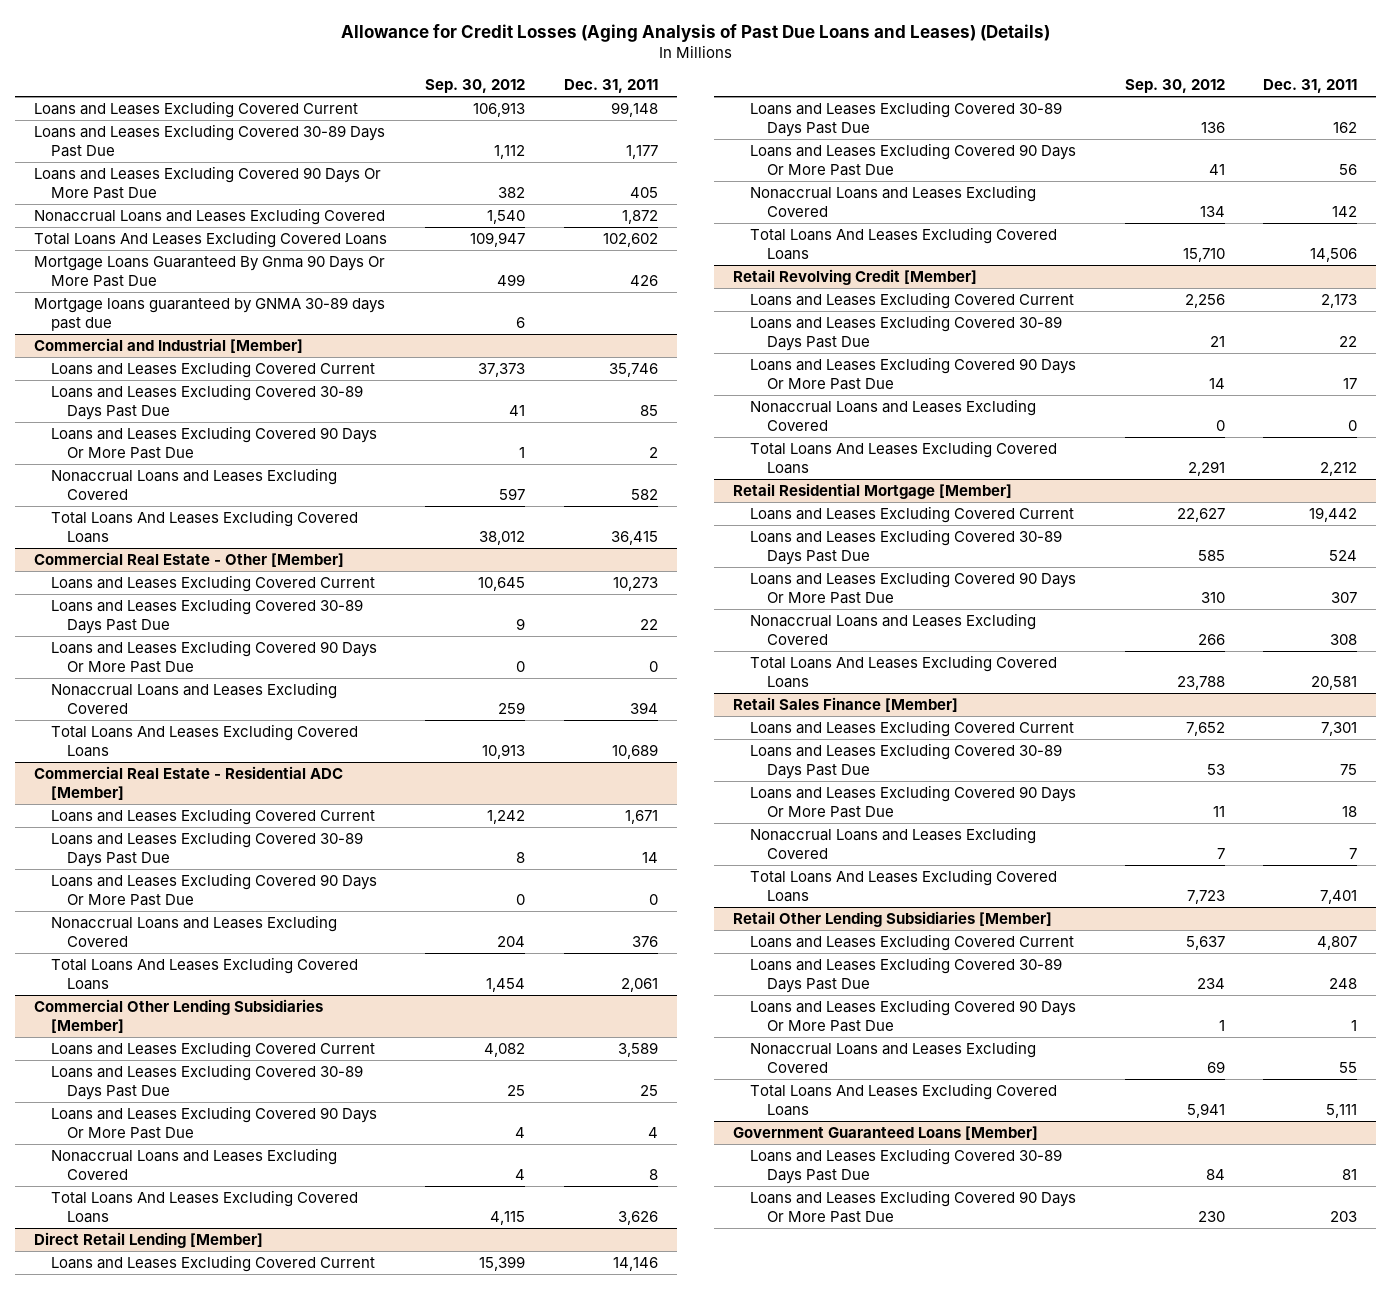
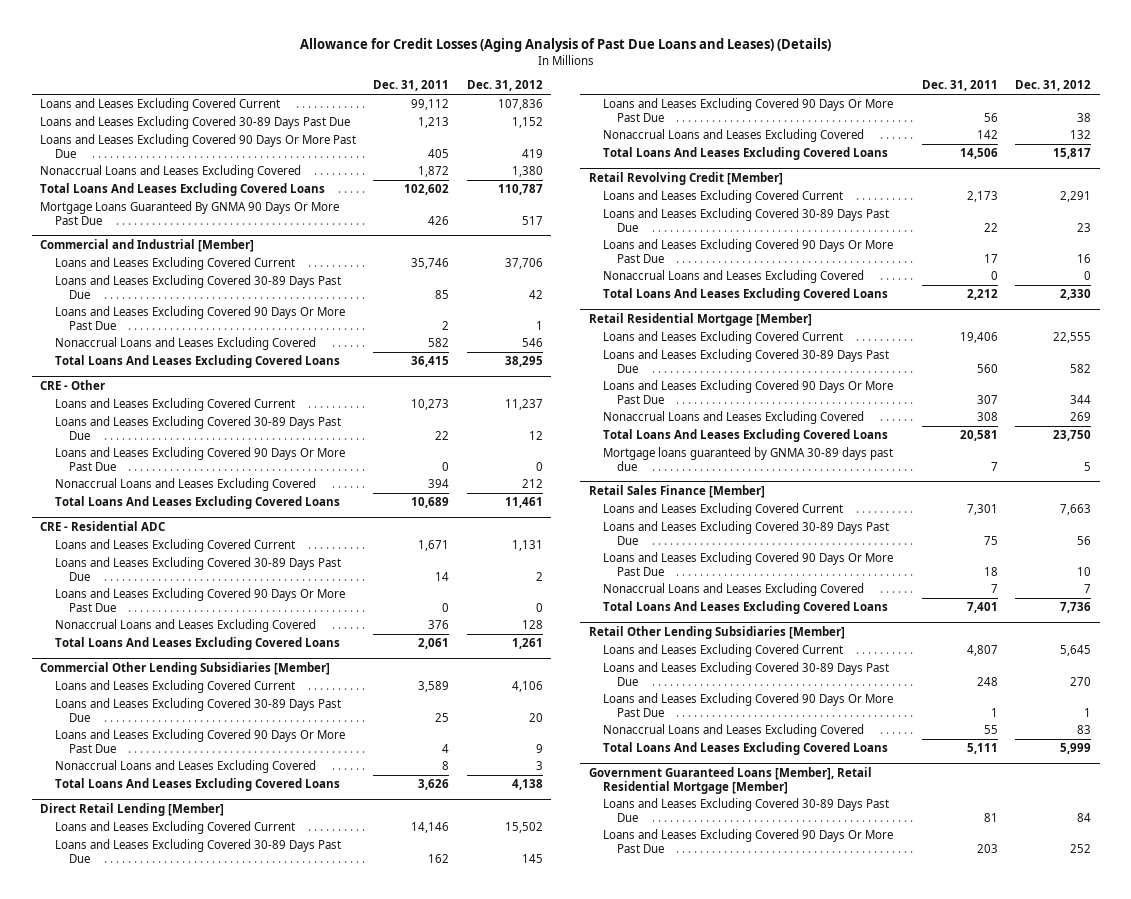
- | Sep. 30, 2012 | Dec. 31, 2011
+ | Dec. 31, 2011 | Dec. 31, 2012
- Loans and Leases Excluding Covered Current | 106,913 | 99,148
- Loans and Leases Excluding Covered 30-89 Days Past Due | 1,112 | 1,177
+ Loans and Leases Excluding Covered Current | 99,112 | 107,836
+ Loans and Leases Excluding Covered 30-89 Days Past Due | 1,213 | 1,152
- Mortgage Loans Guaranteed By Gnma 90 Days Or More Past Due | 499 | 426
- Mortgage loans guaranteed by GNMA 30-89 days past due | 6 |
+ Mortgage Loans Guaranteed By GNMA 90 Days Or More Past Due | 426 | 517
- Commercial Real Estate - Other [Member]
+ CRE - Other
- Commercial Real Estate - Residential ADC [Member]
+ CRE - Residential ADC
@ Retail Residential Mortgage [Member]
- Loans and Leases Excluding Covered Current | 22,627 | 19,442
- Loans and Leases Excluding Covered 30-89 Days Past Due | 585 | 524
+ Loans and Leases Excluding Covered Current | 19,406 | 22,555
+ Loans and Leases Excluding Covered 30-89 Days Past Due | 560 | 582
+ Mortgage loans guaranteed by GNMA 30-89 days past due | 7 | 5
- Government Guaranteed Loans [Member]
+ Government Guaranteed Loans [Member], Retail Residential Mortgage [Member]

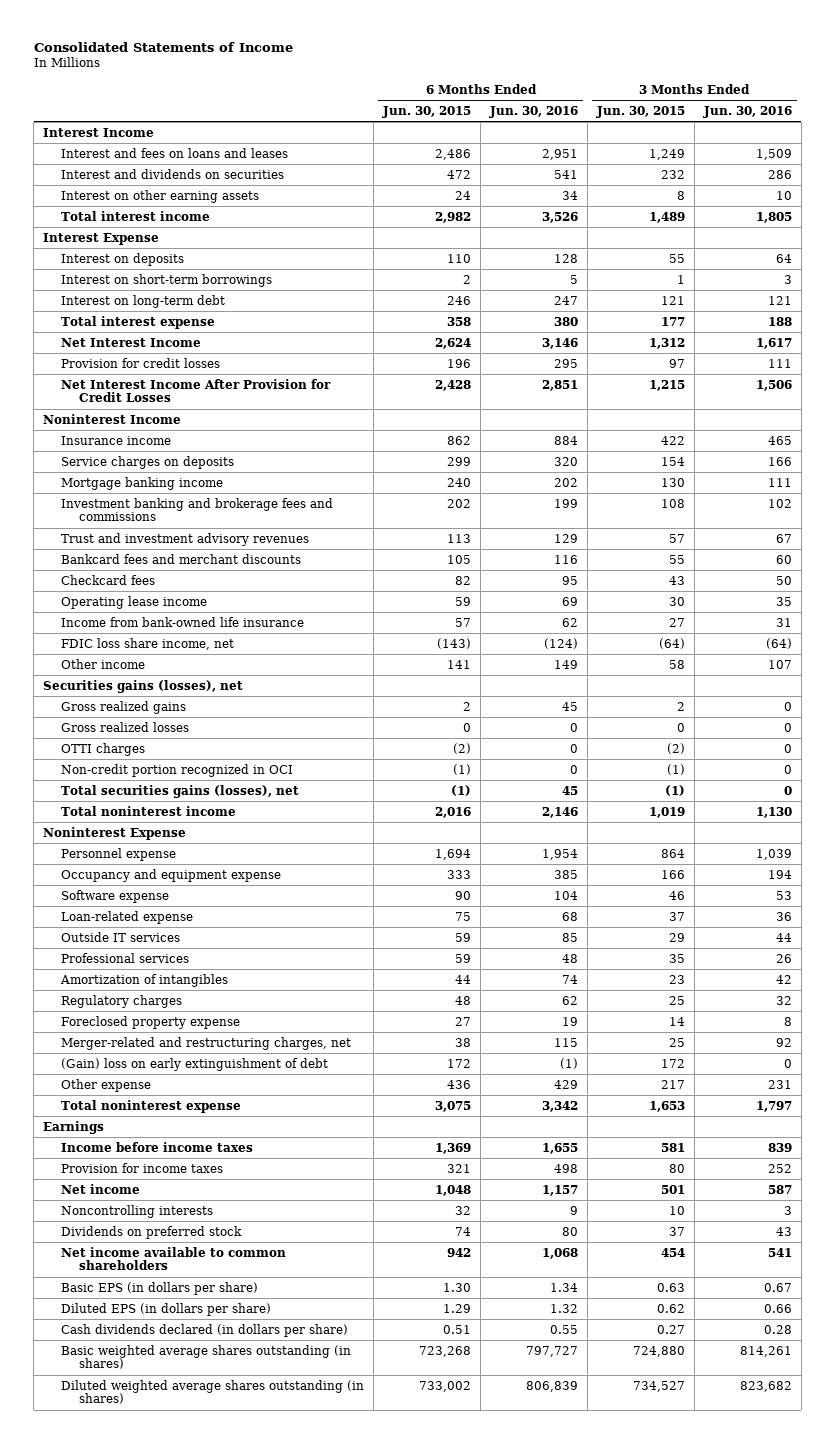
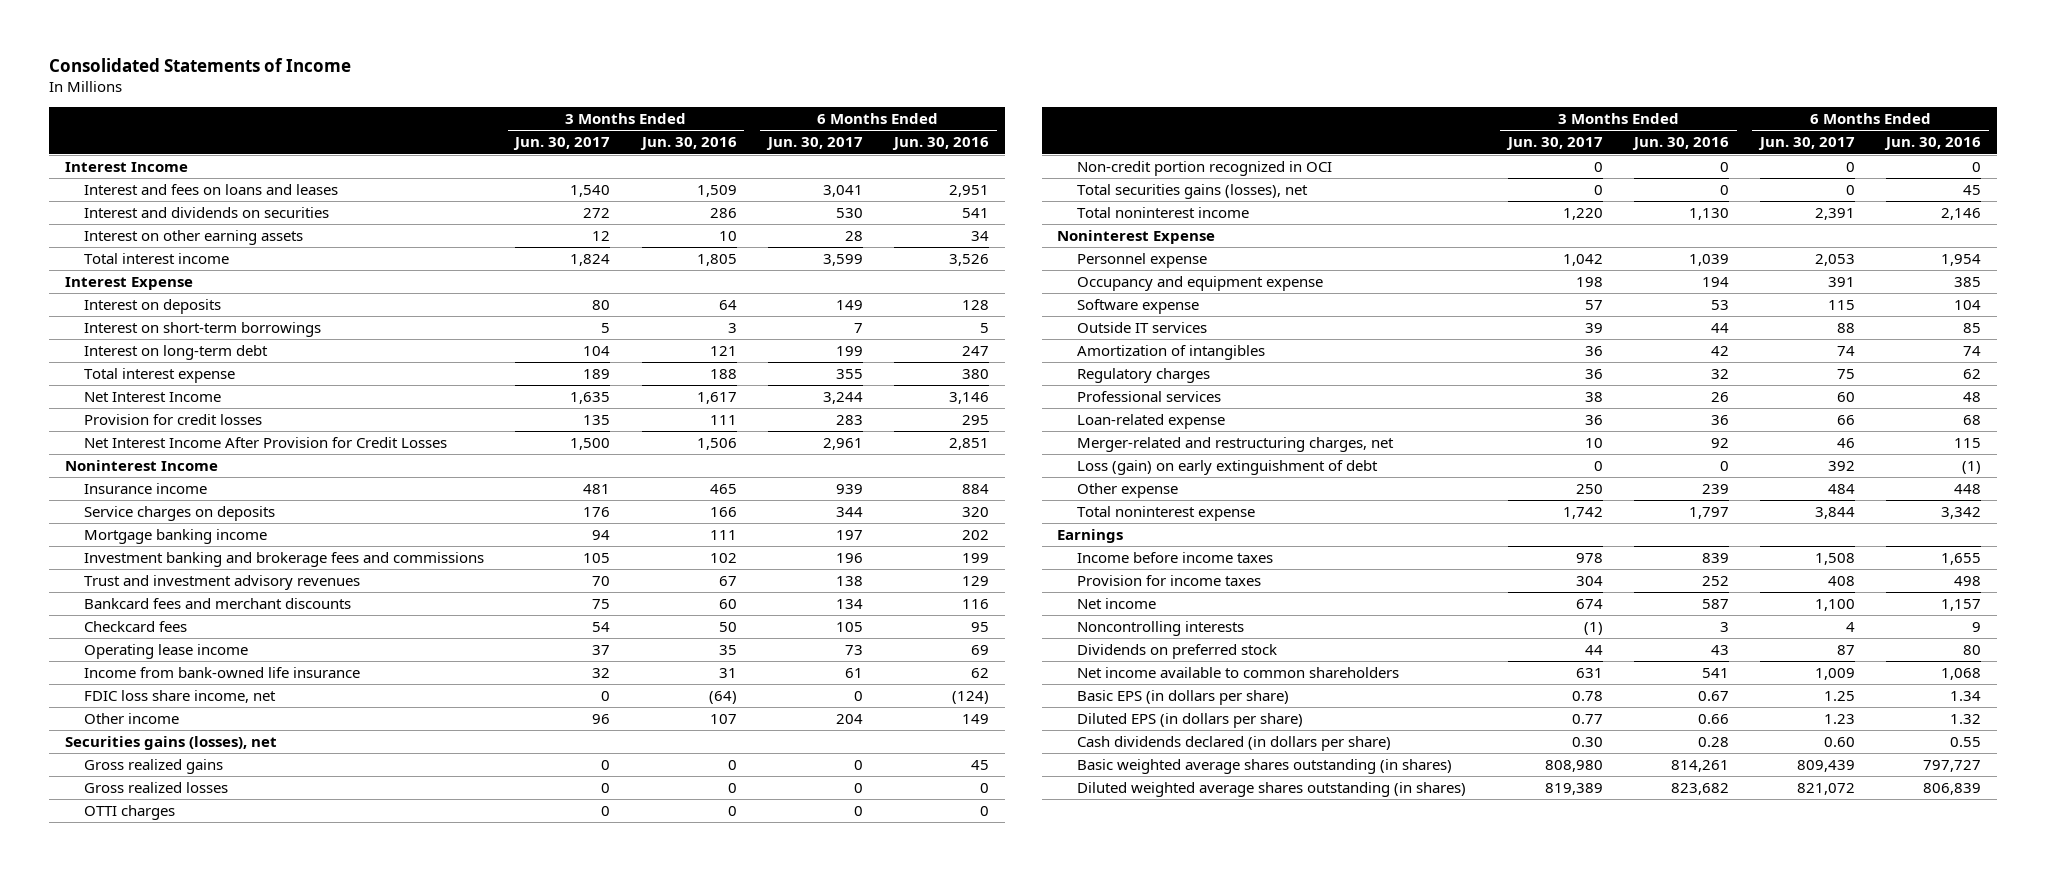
- | 6 Months Ended Jun. 30, 2015 | 6 Months Ended Jun. 30, 2016 | 3 Months Ended Jun. 30, 2015 | 3 Months Ended Jun. 30, 2016
+ | 3 Months Ended Jun. 30, 2017 | 3 Months Ended Jun. 30, 2016 | 6 Months Ended Jun. 30, 2017 | 6 Months Ended Jun. 30, 2016
- Foreclosed property expense | 27 | 19 | 14 | 8
moved down: Professional services | 38 | 26 | 60 | 48
moved down: Loan-related expense | 36 | 36 | 66 | 68
- (Gain) loss on early extinguishment of debt | 172 | (1) | 172 | 0
- Other expense | 436 | 429 | 217 | 231
+ Loss (gain) on early extinguishment of debt | 0 | 0 | 392 | (1)
+ Other expense | 250 | 239 | 484 | 448

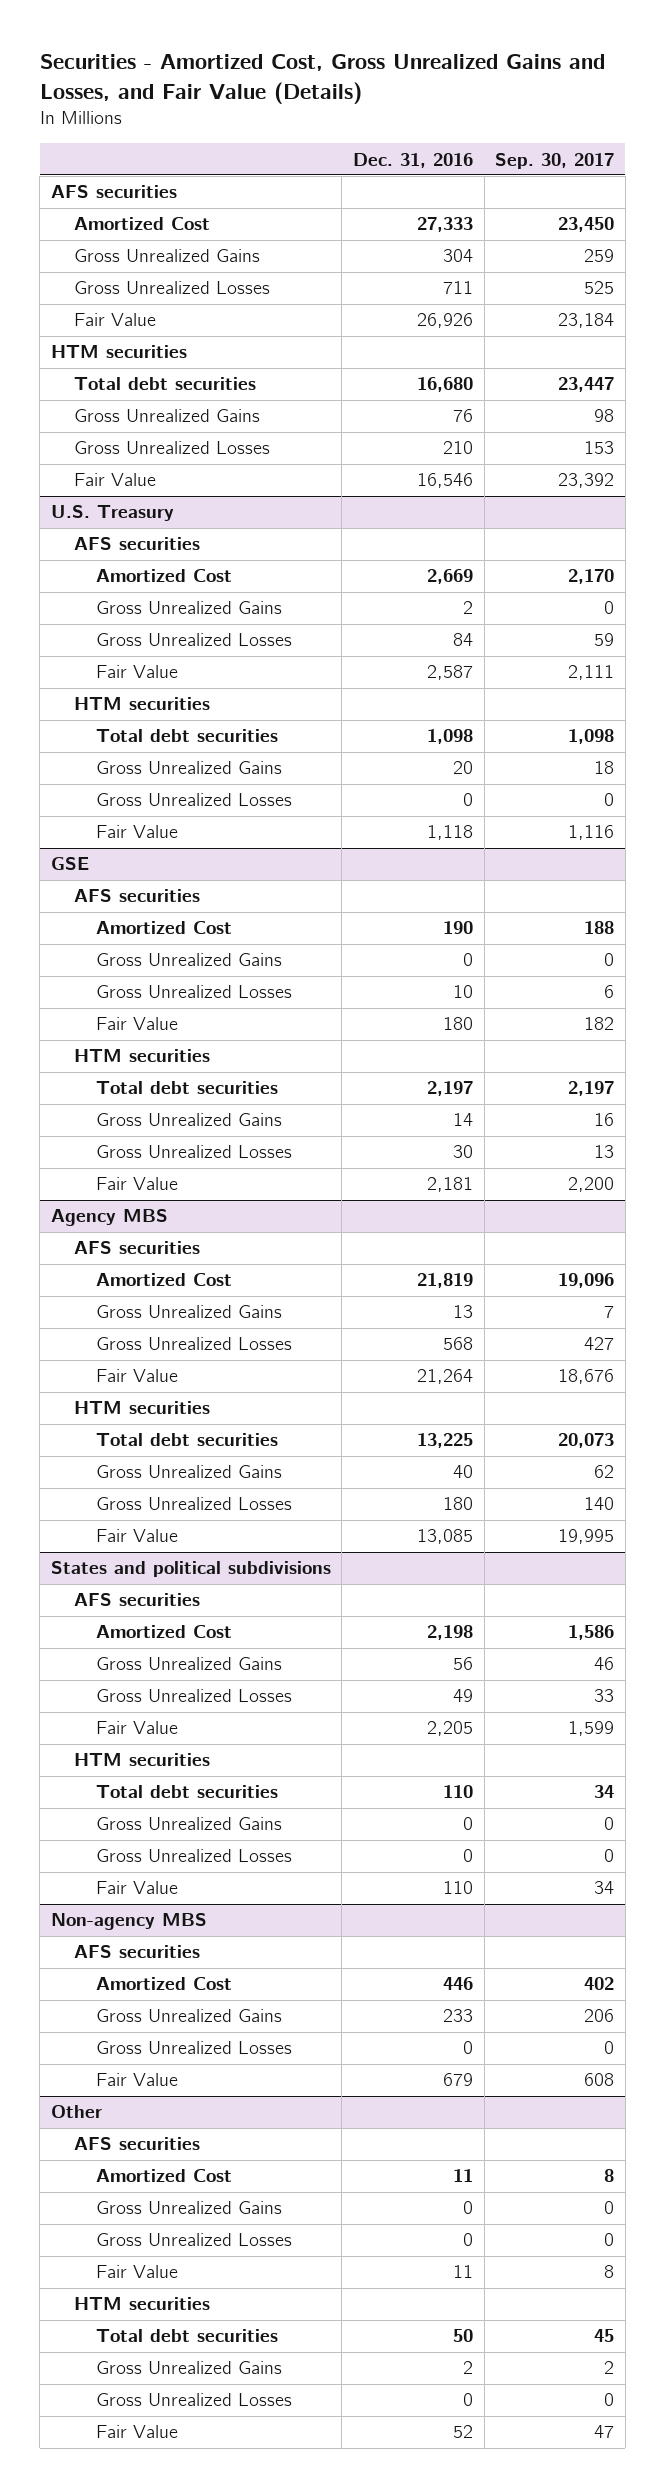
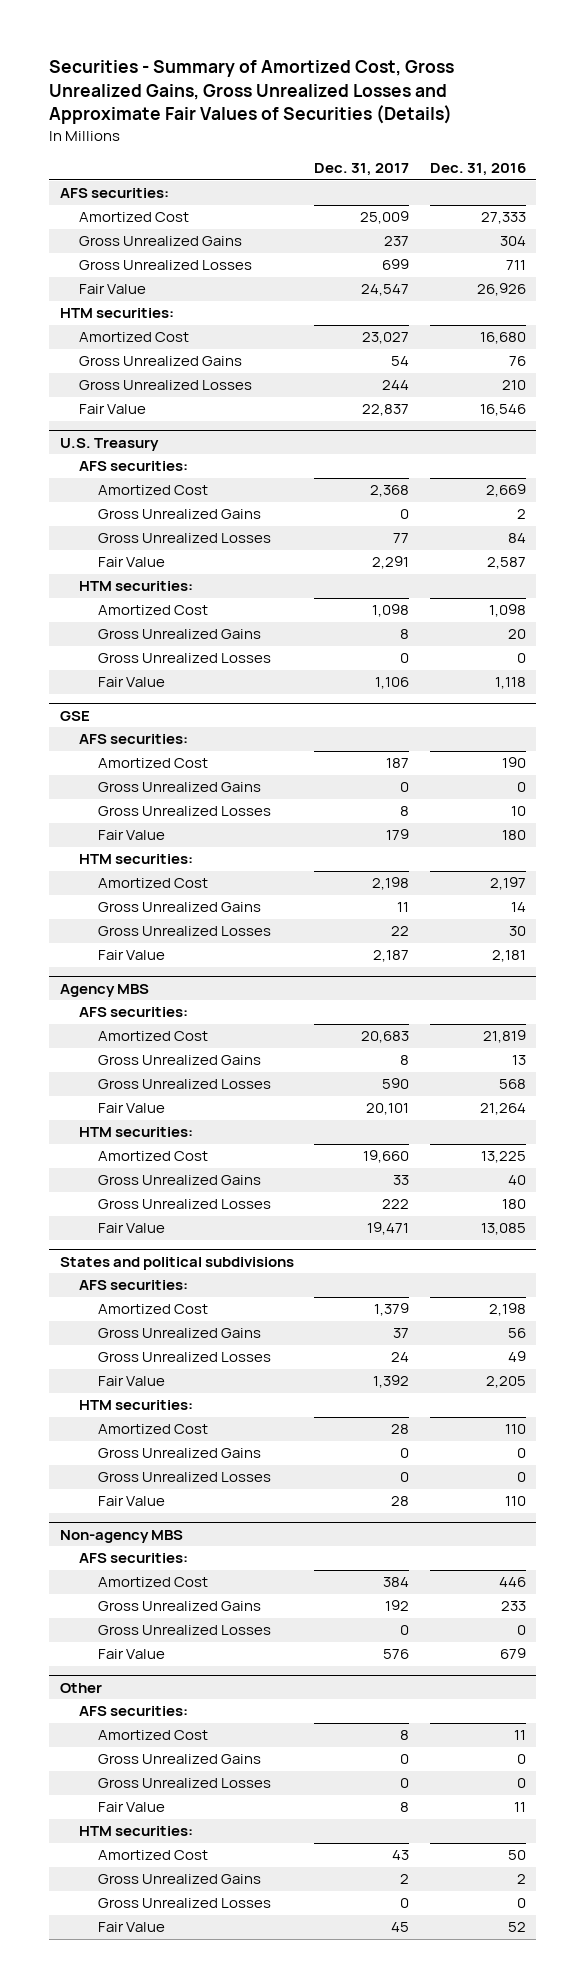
- Securities - Amortized Cost, Gross Unrealized Gains and Losses, and Fair Value (Details)
+ Securities - Summary of Amortized Cost, Gross Unrealized Gains, Gross Unrealized Losses and Approximate Fair Values of Securities (Details)
- | Dec. 31, 2016 | Sep. 30, 2017
+ | Dec. 31, 2017 | Dec. 31, 2016
- AFS securities
+ AFS securities:
- HTM securities
- Total debt securities | 16,680 | 23,447
+ HTM securities:
+ Amortized Cost | 23,027 | 16,680
@ U.S. Treasury
- AFS securities
+ AFS securities:
- HTM securities
- Total debt securities | 1,098 | 1,098
+ HTM securities:
+ Amortized Cost | 1,098 | 1,098
@ GSE
- AFS securities
+ AFS securities:
- HTM securities
- Total debt securities | 2,197 | 2,197
+ HTM securities:
+ Amortized Cost | 2,198 | 2,197
@ Agency MBS
- AFS securities
+ AFS securities:
- HTM securities
- Total debt securities | 13,225 | 20,073
+ HTM securities:
+ Amortized Cost | 19,660 | 13,225
@ States and political subdivisions
- AFS securities
+ AFS securities:
- HTM securities
- Total debt securities | 110 | 34
+ HTM securities:
+ Amortized Cost | 28 | 110
@ Non-agency MBS
- AFS securities
+ AFS securities:
@ Other
- AFS securities
+ AFS securities:
- HTM securities
- Total debt securities | 50 | 45
+ HTM securities:
+ Amortized Cost | 43 | 50

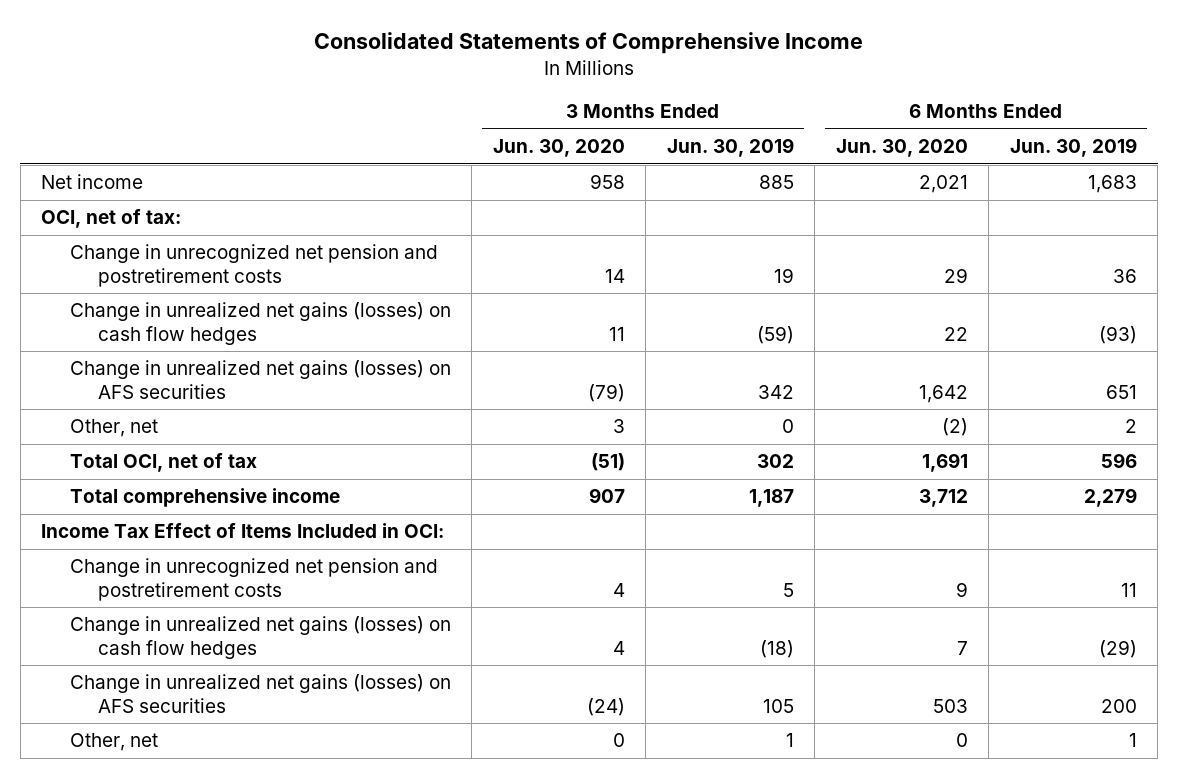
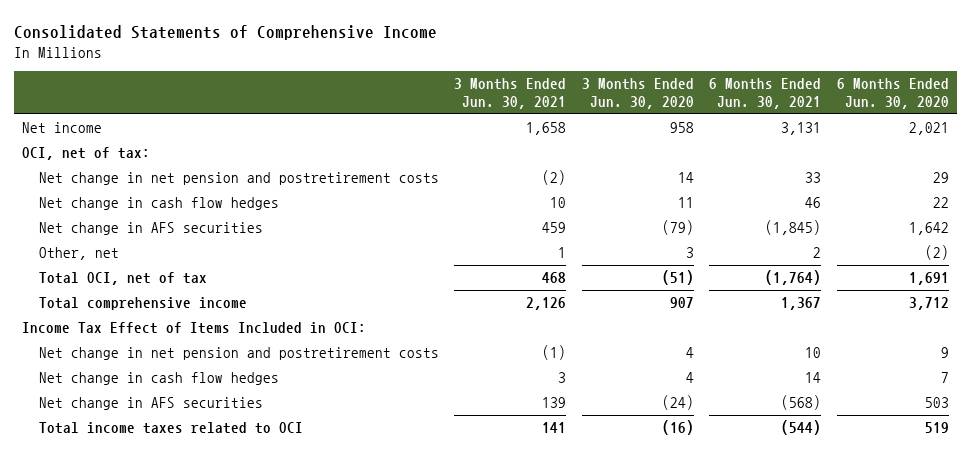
- | 3 Months Ended Jun. 30, 2020 | 3 Months Ended Jun. 30, 2019 | 6 Months Ended Jun. 30, 2020 | 6 Months Ended Jun. 30, 2019
+ | 3 Months Ended Jun. 30, 2021 | 3 Months Ended Jun. 30, 2020 | 6 Months Ended Jun. 30, 2021 | 6 Months Ended Jun. 30, 2020
- Change in unrecognized net pension and postretirement costs | 14 | 19 | 29 | 36
- Change in unrealized net gains (losses) on cash flow hedges | 11 | (59) | 22 | (93)
- Change in unrealized net gains (losses) on AFS securities | (79) | 342 | 1,642 | 651
+ Net change in net pension and postretirement costs | (2) | 14 | 33 | 29
+ Net change in cash flow hedges | 10 | 11 | 46 | 22
+ Net change in AFS securities | 459 | (79) | (1,845) | 1,642
- Change in unrecognized net pension and postretirement costs | 4 | 5 | 9 | 11
- Change in unrealized net gains (losses) on cash flow hedges | 4 | (18) | 7 | (29)
- Change in unrealized net gains (losses) on AFS securities | (24) | 105 | 503 | 200
- Other, net | 0 | 1 | 0 | 1
+ Net change in net pension and postretirement costs | (1) | 4 | 10 | 9
+ Net change in cash flow hedges | 3 | 4 | 14 | 7
+ Net change in AFS securities | 139 | (24) | (568) | 503
+ Total income taxes related to OCI | 141 | (16) | (544) | 519

